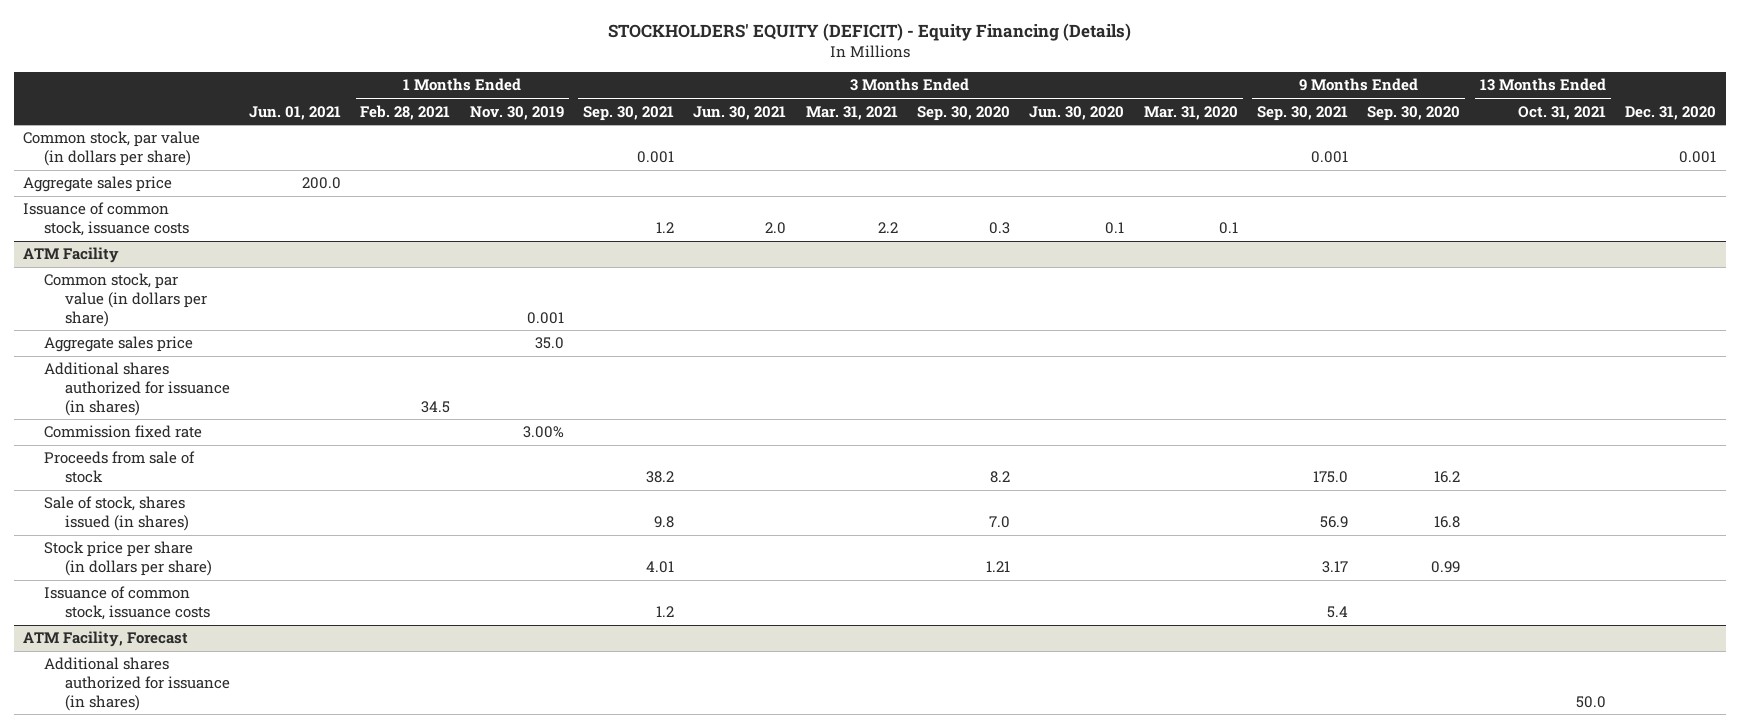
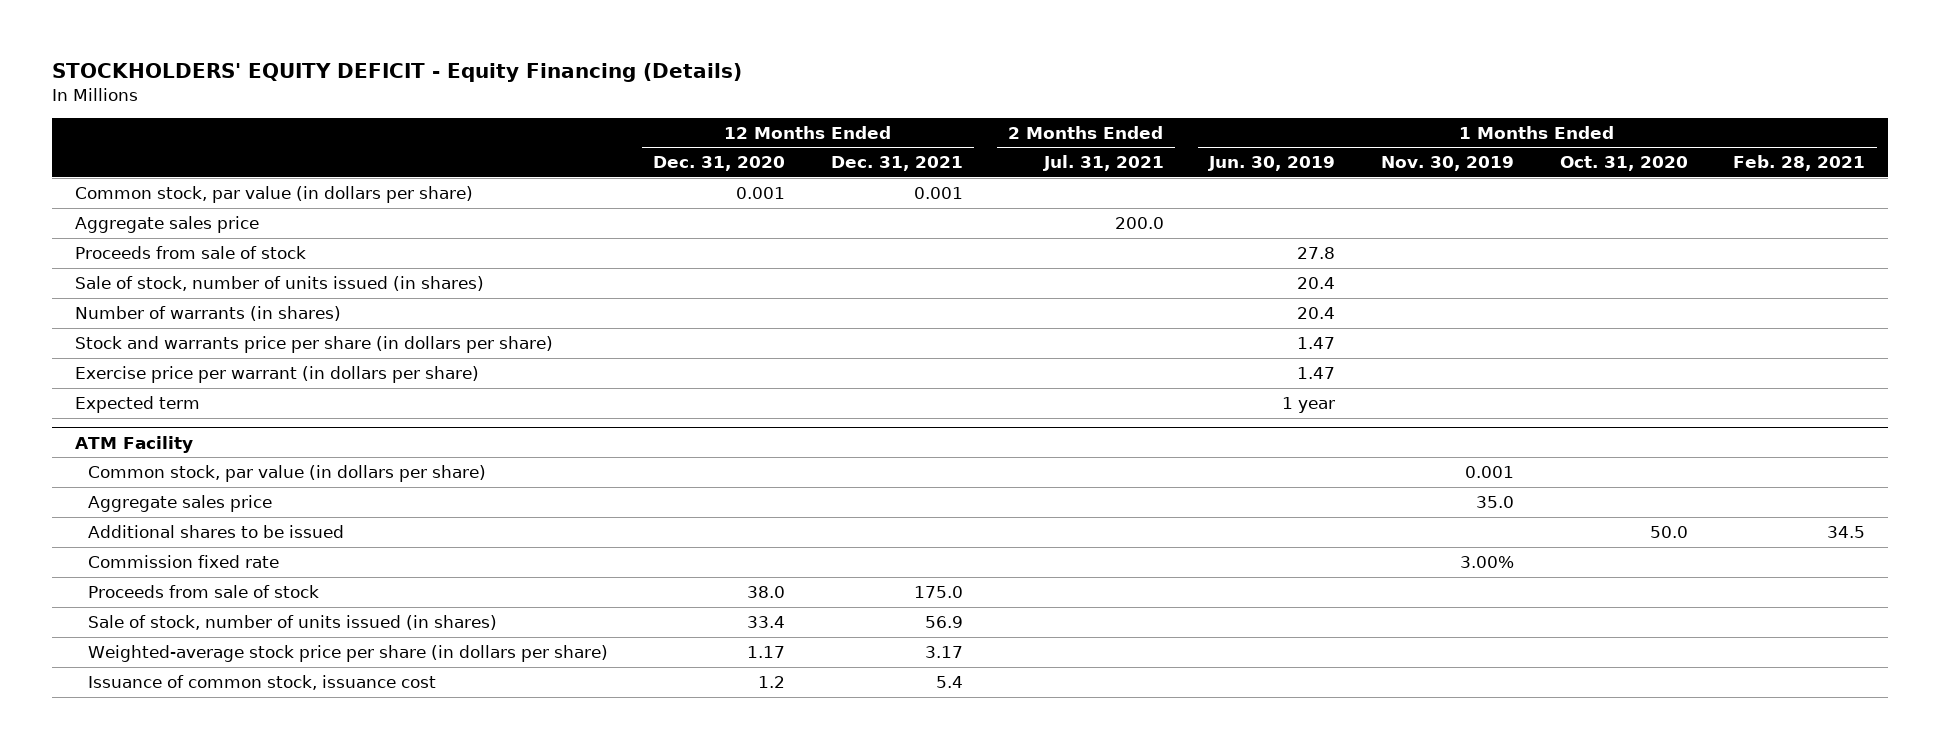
- STOCKHOLDERS' EQUITY (DEFICIT) - Equity Financing (Details)
+ STOCKHOLDERS' EQUITY DEFICIT - Equity Financing (Details)
- | Jun. 01, 2021 | 1 Months Ended Feb. 28, 2021 | 1 Months Ended Nov. 30, 2019 | 3 Months Ended Sep. 30, 2021 | 3 Months Ended Jun. 30, 2021 | 3 Months Ended Mar. 31, 2021 | 3 Months Ended Sep. 30, 2020 | 3 Months Ended Jun. 30, 2020 | 3 Months Ended Mar. 31, 2020 | 9 Months Ended Sep. 30, 2021 | 9 Months Ended Sep. 30, 2020 | 13 Months Ended Oct. 31, 2021 | Dec. 31, 2020
+ | 12 Months Ended Dec. 31, 2020 | 12 Months Ended Dec. 31, 2021 | 2 Months Ended Jul. 31, 2021 | 1 Months Ended Jun. 30, 2019 | 1 Months Ended Nov. 30, 2019 | 1 Months Ended Oct. 31, 2020 | 1 Months Ended Feb. 28, 2021
- Issuance of common stock, issuance costs | | | | 1.2 | 2.0 | 2.2 | 0.3 | 0.1 | 0.1 | | | |
+ Proceeds from sale of stock | | | | 27.8 | | |
+ Sale of stock, number of units issued (in shares) | | | | 20.4 | | |
+ Number of warrants (in shares) | | | | 20.4 | | |
+ Stock and warrants price per share (in dollars per share) | | | | 1.47 | | |
+ Exercise price per warrant (in dollars per share) | | | | 1.47 | | |
+ Expected term | | | | 1 year | | |
@ ATM Facility
- Additional shares authorized for issuance (in shares) | | 34.5 | | | | | | | | | | |
+ Additional shares to be issued | | | | | | 50.0 | 34.5
- Sale of stock, shares issued (in shares) | | | | 9.8 | | | 7.0 | | | 56.9 | 16.8 | |
- Stock price per share (in dollars per share) | | | | 4.01 | | | 1.21 | | | 3.17 | 0.99 | |
- Issuance of common stock, issuance costs | | | | 1.2 | | | | | | 5.4 | | |
- ATM Facility, Forecast
- Additional shares authorized for issuance (in shares) | | | | | | | | | | | | 50.0 |
@ ATM Facility
+ Sale of stock, number of units issued (in shares) | 33.4 | 56.9 | | | | |
+ Weighted-average stock price per share (in dollars per share) | 1.17 | 3.17 | | | | |
+ Issuance of common stock, issuance cost | 1.2 | 5.4 | | | | |

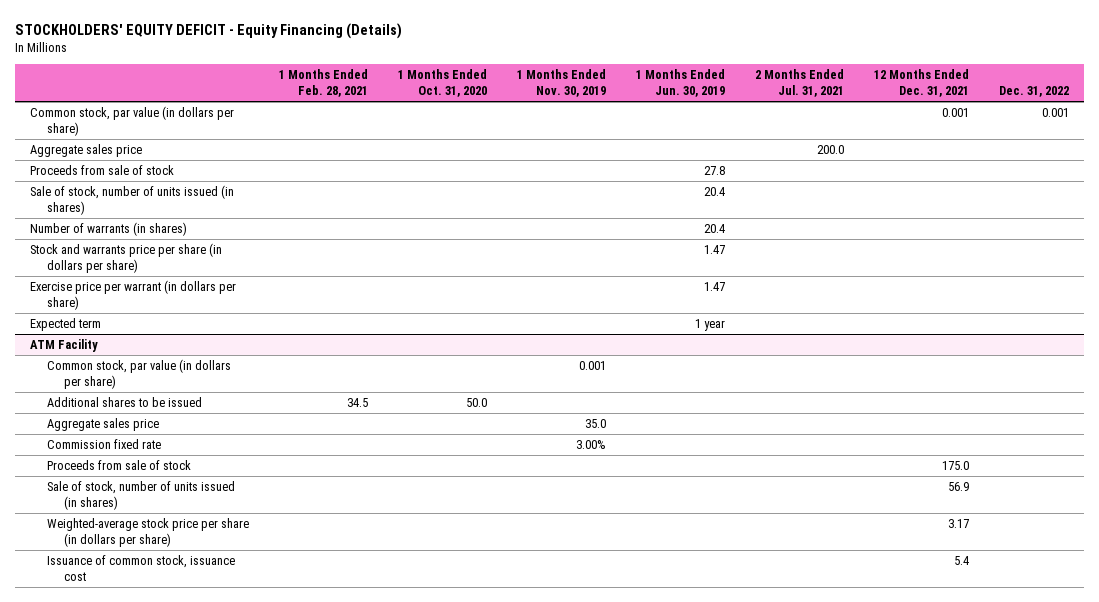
- | 12 Months Ended Dec. 31, 2020 | 12 Months Ended Dec. 31, 2021 | 2 Months Ended Jul. 31, 2021 | 1 Months Ended Jun. 30, 2019 | 1 Months Ended Nov. 30, 2019 | 1 Months Ended Oct. 31, 2020 | 1 Months Ended Feb. 28, 2021
+ | 1 Months Ended Feb. 28, 2021 | 1 Months Ended Oct. 31, 2020 | 1 Months Ended Nov. 30, 2019 | 1 Months Ended Jun. 30, 2019 | 2 Months Ended Jul. 31, 2021 | 12 Months Ended Dec. 31, 2021 | Dec. 31, 2022
@ ATM Facility
moved down: Aggregate sales price | | | 35.0 | | | |

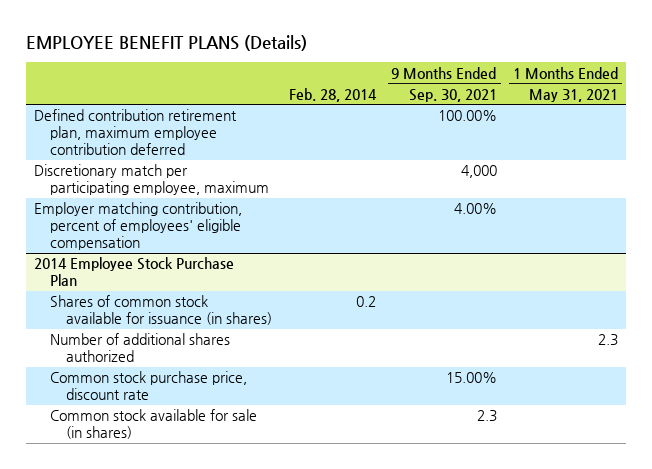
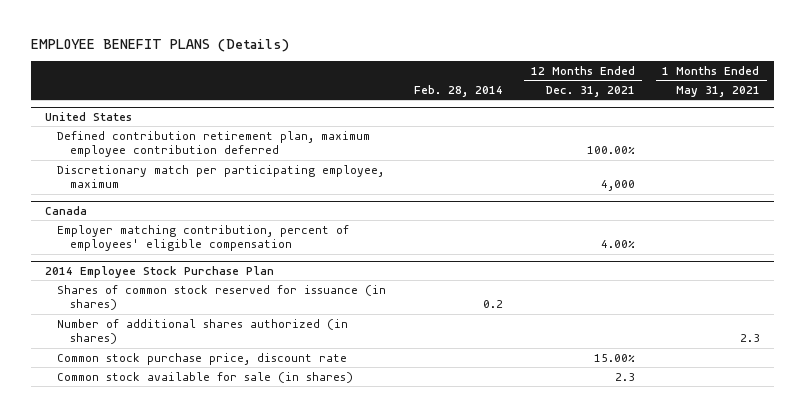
- | Feb. 28, 2014 | 9 Months Ended Sep. 30, 2021 | 1 Months Ended May 31, 2021
+ | Feb. 28, 2014 | 12 Months Ended Dec. 31, 2021 | 1 Months Ended May 31, 2021
- Defined contribution retirement plan, maximum employee contribution deferred | | 100.00% |
- Discretionary match per participating employee, maximum | | 4,000 |
- Employer matching contribution, percent of employees' eligible compensation | | 4.00% |
+ United States
+ Defined contribution retirement plan, maximum employee contribution deferred | | 100.00% |
+ Discretionary match per participating employee, maximum | | 4,000 |
+ Canada
+ Employer matching contribution, percent of employees' eligible compensation | | 4.00% |
@ 2014 Employee Stock Purchase Plan
- Shares of common stock available for issuance (in shares) | 0.2 | |
- Number of additional shares authorized | | | 2.3
+ Shares of common stock reserved for issuance (in shares) | 0.2 | |
+ Number of additional shares authorized (in shares) | | | 2.3

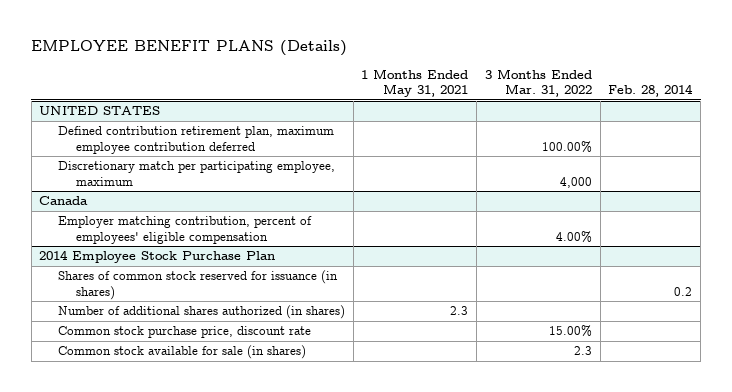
- | Feb. 28, 2014 | 12 Months Ended Dec. 31, 2021 | 1 Months Ended May 31, 2021
+ | 1 Months Ended May 31, 2021 | 3 Months Ended Mar. 31, 2022 | Feb. 28, 2014
- United States
+ UNITED STATES

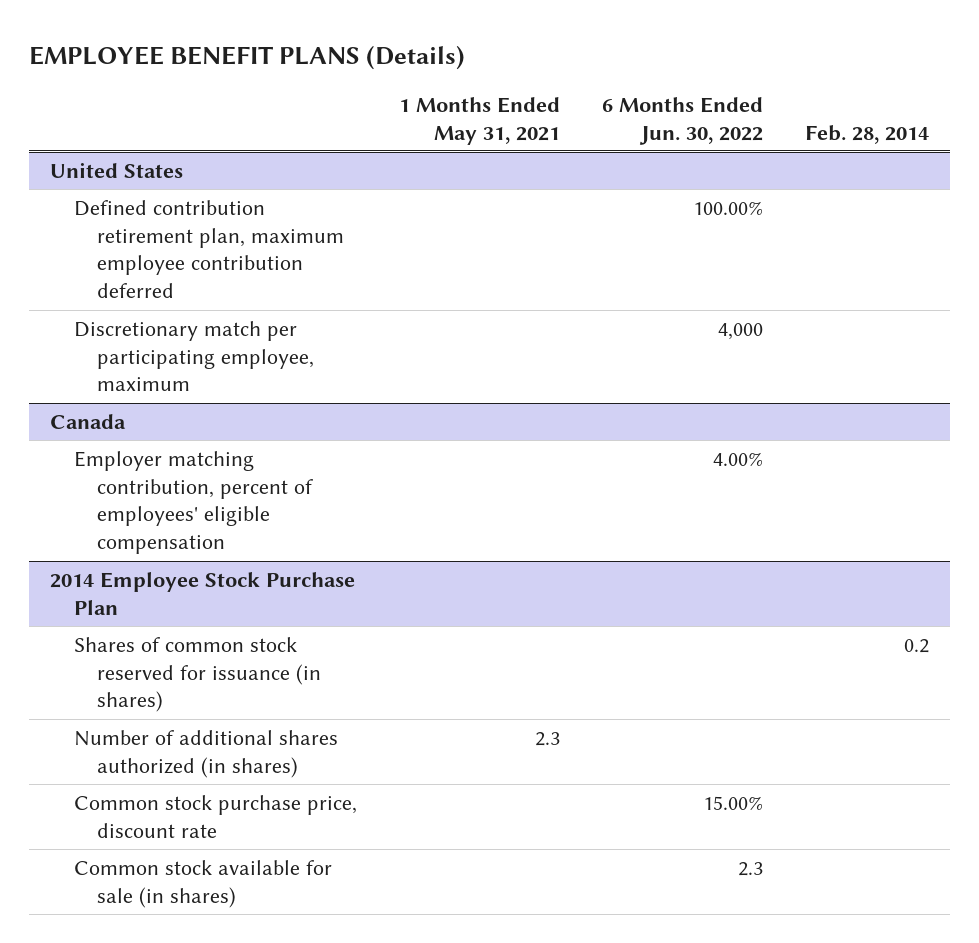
- | 1 Months Ended May 31, 2021 | 3 Months Ended Mar. 31, 2022 | Feb. 28, 2014
+ | 1 Months Ended May 31, 2021 | 6 Months Ended Jun. 30, 2022 | Feb. 28, 2014
- UNITED STATES
+ United States

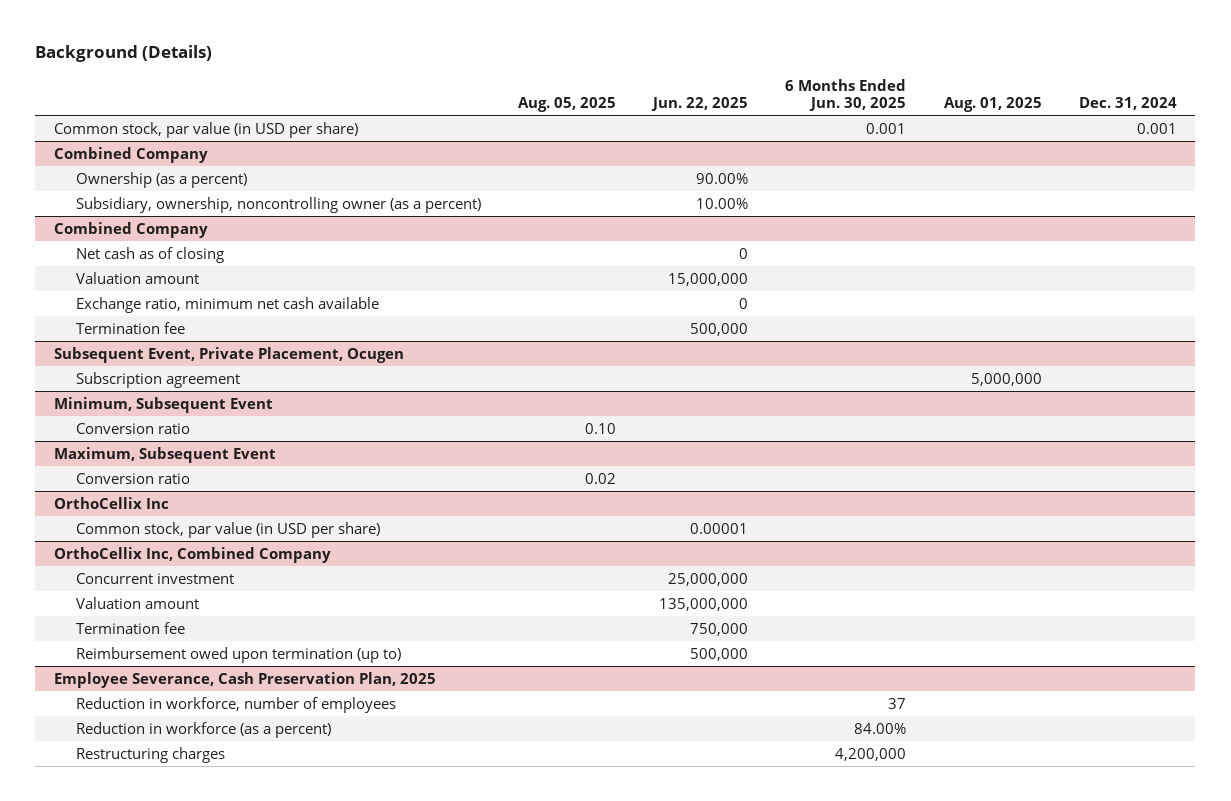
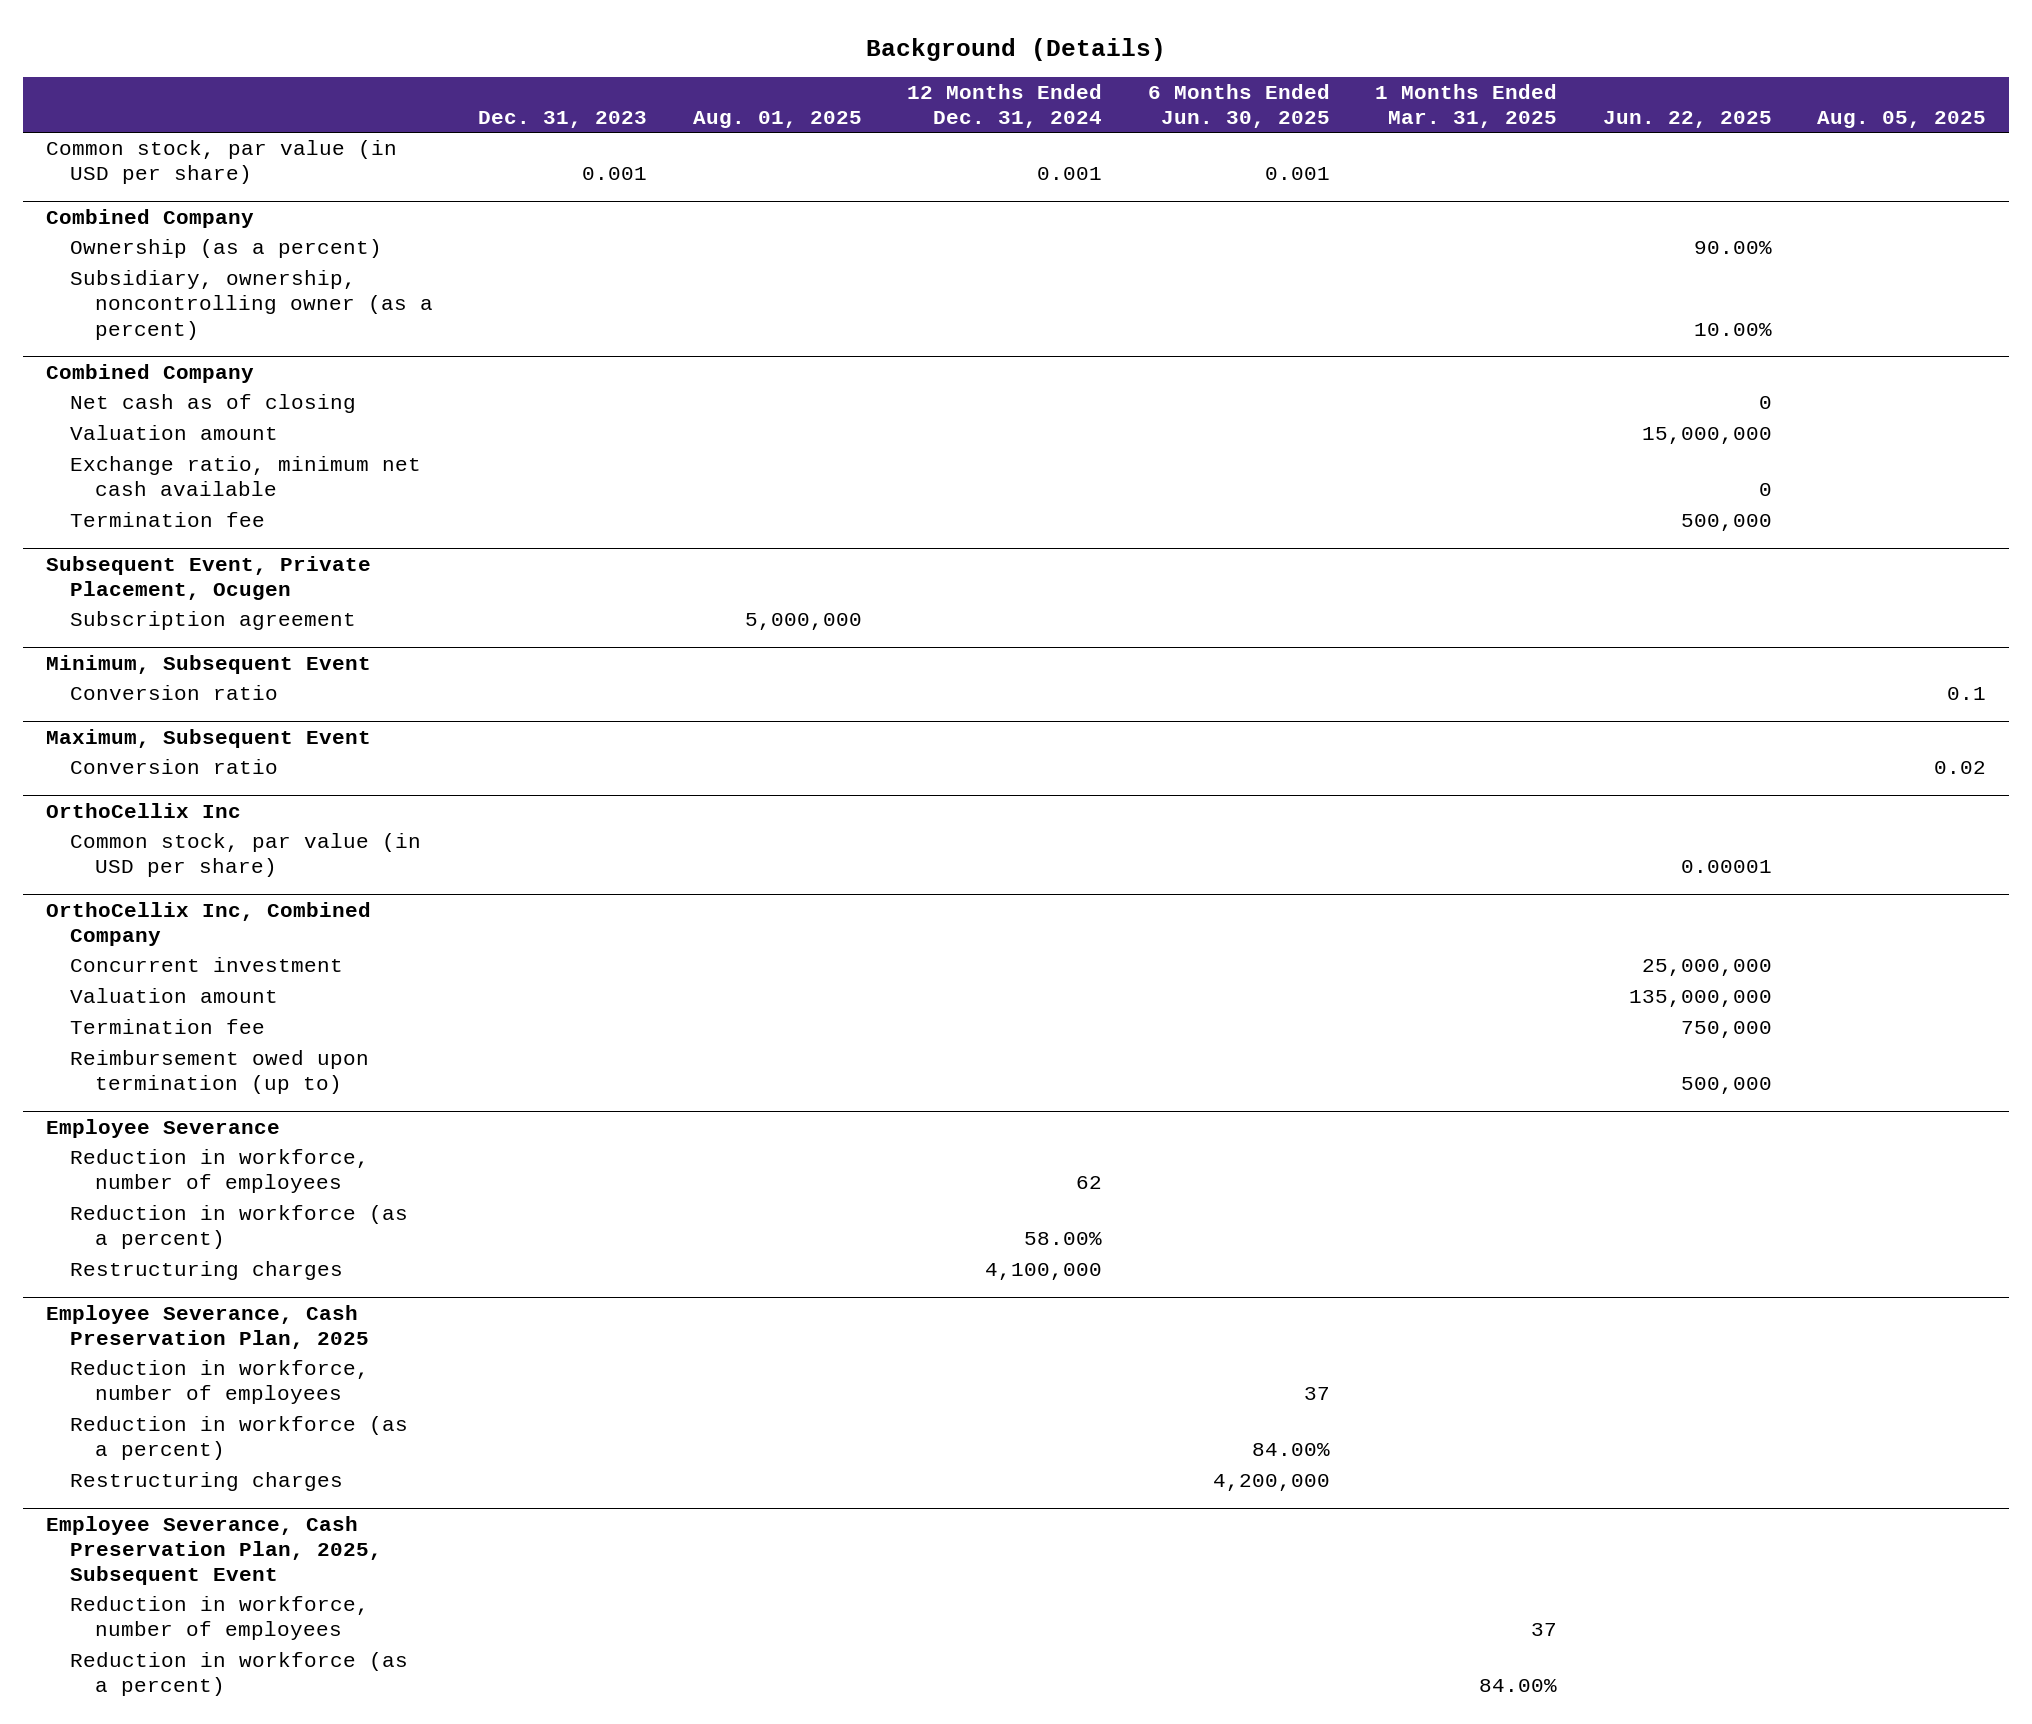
- | Aug. 05, 2025 | Jun. 22, 2025 | 6 Months Ended Jun. 30, 2025 | Aug. 01, 2025 | Dec. 31, 2024
+ | Dec. 31, 2023 | Aug. 01, 2025 | 12 Months Ended Dec. 31, 2024 | 6 Months Ended Jun. 30, 2025 | 1 Months Ended Mar. 31, 2025 | Jun. 22, 2025 | Aug. 05, 2025
@ Minimum, Subsequent Event
- Conversion ratio | 0.10 | | | |
+ Conversion ratio | | | | | | | 0.1
+ Employee Severance
+ Reduction in workforce, number of employees | | | 62 | | | |
+ Reduction in workforce (as a percent) | | | 58.00% | | | |
+ Restructuring charges | | | 4,100,000 | | | |
+ Employee Severance, Cash Preservation Plan, 2025, Subsequent Event
+ Reduction in workforce, number of employees | | | | | 37 | |
+ Reduction in workforce (as a percent) | | | | | 84.00% | |

